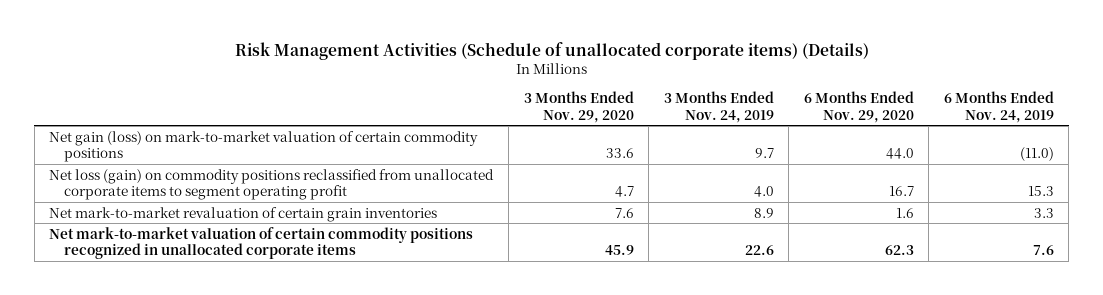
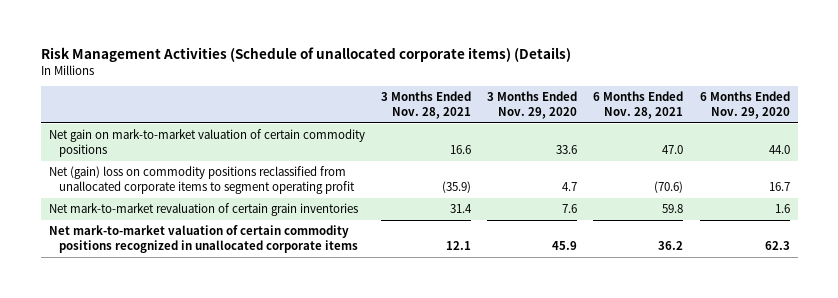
- | 3 Months Ended Nov. 29, 2020 | 3 Months Ended Nov. 24, 2019 | 6 Months Ended Nov. 29, 2020 | 6 Months Ended Nov. 24, 2019
+ | 3 Months Ended Nov. 28, 2021 | 3 Months Ended Nov. 29, 2020 | 6 Months Ended Nov. 28, 2021 | 6 Months Ended Nov. 29, 2020
- Net gain (loss) on mark-to-market valuation of certain commodity positions | 33.6 | 9.7 | 44.0 | (11.0)
- Net loss (gain) on commodity positions reclassified from unallocated corporate items to segment operating profit | 4.7 | 4.0 | 16.7 | 15.3
+ Net gain on mark-to-market valuation of certain commodity positions | 16.6 | 33.6 | 47.0 | 44.0
+ Net (gain) loss on commodity positions reclassified from unallocated corporate items to segment operating profit | (35.9) | 4.7 | (70.6) | 16.7

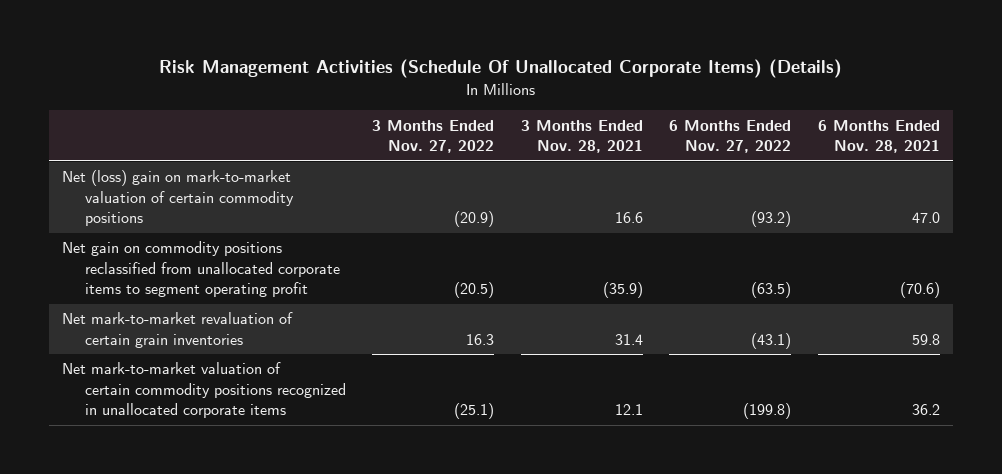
- Risk Management Activities (Schedule of unallocated corporate items) (Details)
+ Risk Management Activities (Schedule Of Unallocated Corporate Items) (Details)
- | 3 Months Ended Nov. 28, 2021 | 3 Months Ended Nov. 29, 2020 | 6 Months Ended Nov. 28, 2021 | 6 Months Ended Nov. 29, 2020
+ | 3 Months Ended Nov. 27, 2022 | 3 Months Ended Nov. 28, 2021 | 6 Months Ended Nov. 27, 2022 | 6 Months Ended Nov. 28, 2021
- Net gain on mark-to-market valuation of certain commodity positions | 16.6 | 33.6 | 47.0 | 44.0
- Net (gain) loss on commodity positions reclassified from unallocated corporate items to segment operating profit | (35.9) | 4.7 | (70.6) | 16.7
+ Net (loss) gain on mark-to-market valuation of certain commodity positions | (20.9) | 16.6 | (93.2) | 47.0
+ Net gain on commodity positions reclassified from unallocated corporate items to segment operating profit | (20.5) | (35.9) | (63.5) | (70.6)

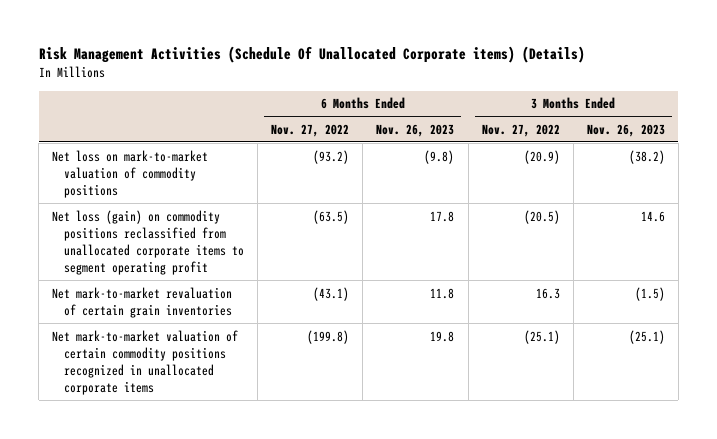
- Risk Management Activities (Schedule Of Unallocated Corporate Items) (Details)
+ Risk Management Activities (Schedule Of Unallocated Corporate items) (Details)
- | 3 Months Ended Nov. 27, 2022 | 3 Months Ended Nov. 28, 2021 | 6 Months Ended Nov. 27, 2022 | 6 Months Ended Nov. 28, 2021
+ | 6 Months Ended Nov. 27, 2022 | 6 Months Ended Nov. 26, 2023 | 3 Months Ended Nov. 27, 2022 | 3 Months Ended Nov. 26, 2023
- Net (loss) gain on mark-to-market valuation of certain commodity positions | (20.9) | 16.6 | (93.2) | 47.0
- Net gain on commodity positions reclassified from unallocated corporate items to segment operating profit | (20.5) | (35.9) | (63.5) | (70.6)
+ Net loss on mark-to-market valuation of commodity positions | (93.2) | (9.8) | (20.9) | (38.2)
+ Net loss (gain) on commodity positions reclassified from unallocated corporate items to segment operating profit | (63.5) | 17.8 | (20.5) | 14.6

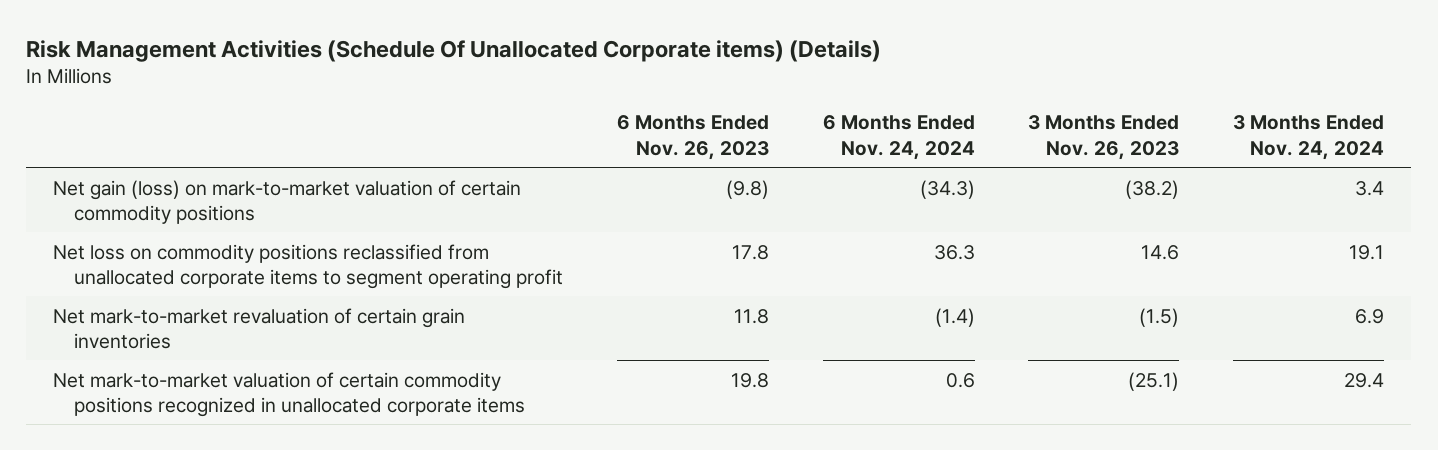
- | 6 Months Ended Nov. 27, 2022 | 6 Months Ended Nov. 26, 2023 | 3 Months Ended Nov. 27, 2022 | 3 Months Ended Nov. 26, 2023
+ | 6 Months Ended Nov. 26, 2023 | 6 Months Ended Nov. 24, 2024 | 3 Months Ended Nov. 26, 2023 | 3 Months Ended Nov. 24, 2024
- Net loss on mark-to-market valuation of commodity positions | (93.2) | (9.8) | (20.9) | (38.2)
- Net loss (gain) on commodity positions reclassified from unallocated corporate items to segment operating profit | (63.5) | 17.8 | (20.5) | 14.6
+ Net gain (loss) on mark-to-market valuation of certain commodity positions | (9.8) | (34.3) | (38.2) | 3.4
+ Net loss on commodity positions reclassified from unallocated corporate items to segment operating profit | 17.8 | 36.3 | 14.6 | 19.1

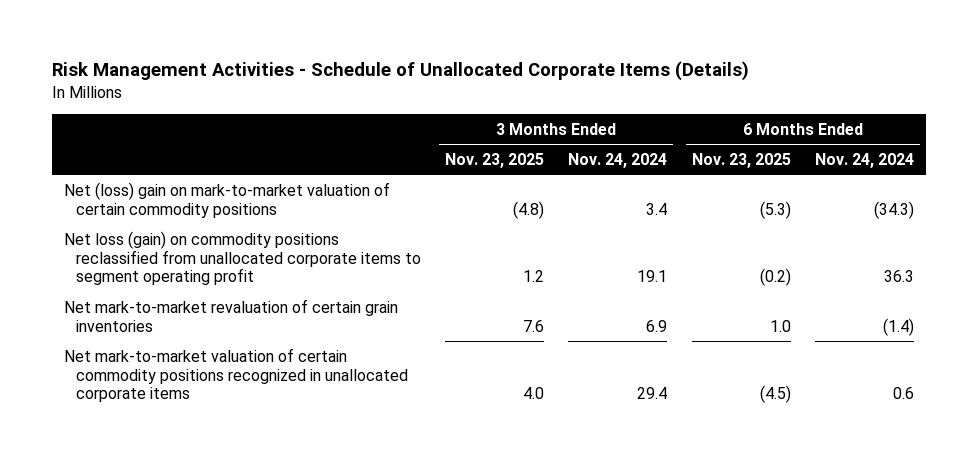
- Risk Management Activities (Schedule Of Unallocated Corporate items) (Details)
+ Risk Management Activities - Schedule of Unallocated Corporate Items (Details)
- | 6 Months Ended Nov. 26, 2023 | 6 Months Ended Nov. 24, 2024 | 3 Months Ended Nov. 26, 2023 | 3 Months Ended Nov. 24, 2024
+ | 3 Months Ended Nov. 23, 2025 | 3 Months Ended Nov. 24, 2024 | 6 Months Ended Nov. 23, 2025 | 6 Months Ended Nov. 24, 2024
- Net gain (loss) on mark-to-market valuation of certain commodity positions | (9.8) | (34.3) | (38.2) | 3.4
- Net loss on commodity positions reclassified from unallocated corporate items to segment operating profit | 17.8 | 36.3 | 14.6 | 19.1
+ Net (loss) gain on mark-to-market valuation of certain commodity positions | (4.8) | 3.4 | (5.3) | (34.3)
+ Net loss (gain) on commodity positions reclassified from unallocated corporate items to segment operating profit | 1.2 | 19.1 | (0.2) | 36.3

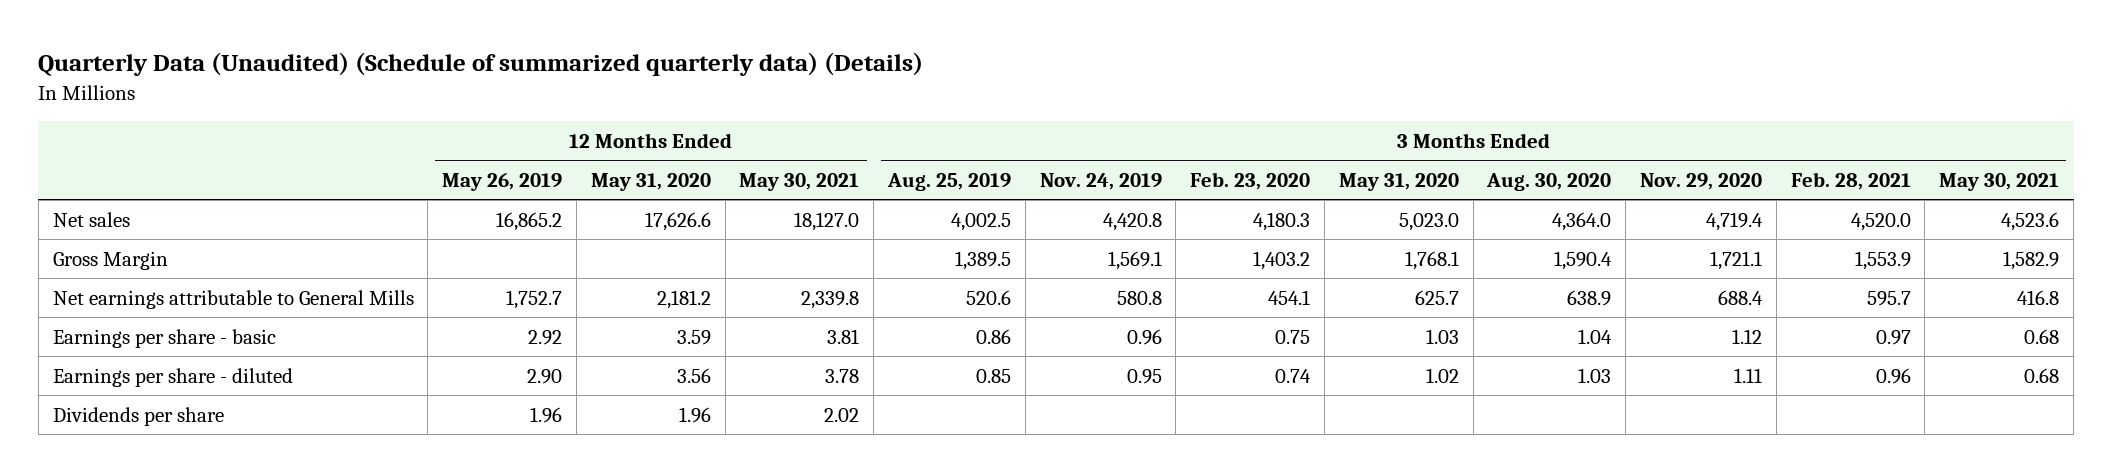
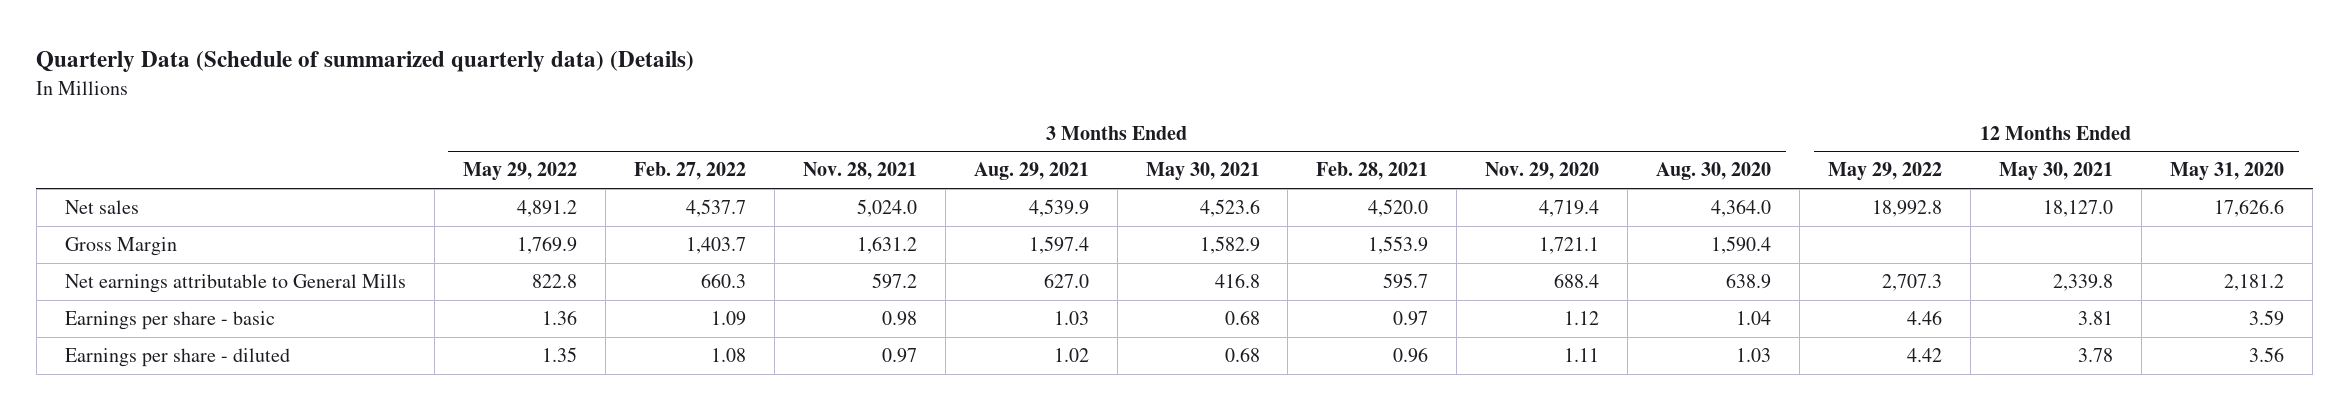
- Quarterly Data (Unaudited) (Schedule of summarized quarterly data) (Details)
+ Quarterly Data (Schedule of summarized quarterly data) (Details)
- | 12 Months Ended May 26, 2019 | 12 Months Ended May 31, 2020 | 12 Months Ended May 30, 2021 | 3 Months Ended Aug. 25, 2019 | 3 Months Ended Nov. 24, 2019 | 3 Months Ended Feb. 23, 2020 | 3 Months Ended May 31, 2020 | 3 Months Ended Aug. 30, 2020 | 3 Months Ended Nov. 29, 2020 | 3 Months Ended Feb. 28, 2021 | 3 Months Ended May 30, 2021
+ | 3 Months Ended May 29, 2022 | 3 Months Ended Feb. 27, 2022 | 3 Months Ended Nov. 28, 2021 | 3 Months Ended Aug. 29, 2021 | 3 Months Ended May 30, 2021 | 3 Months Ended Feb. 28, 2021 | 3 Months Ended Nov. 29, 2020 | 3 Months Ended Aug. 30, 2020 | 12 Months Ended May 29, 2022 | 12 Months Ended May 30, 2021 | 12 Months Ended May 31, 2020
- Dividends per share | 1.96 | 1.96 | 2.02 | | | | | | | |

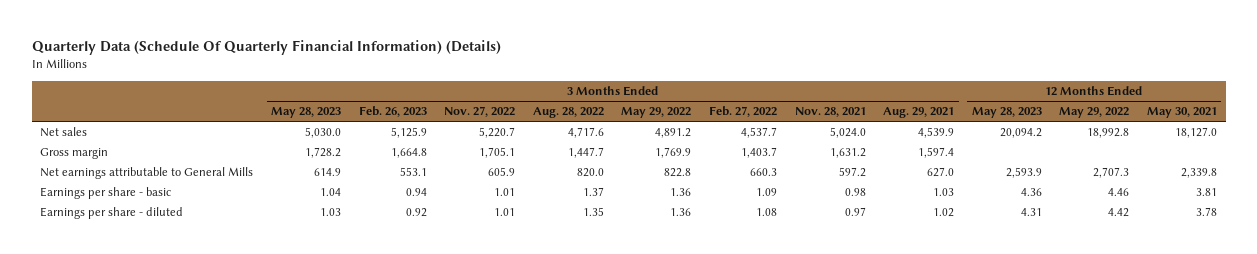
- Quarterly Data (Schedule of summarized quarterly data) (Details)
+ Quarterly Data (Schedule Of Quarterly Financial Information) (Details)
- | 3 Months Ended May 29, 2022 | 3 Months Ended Feb. 27, 2022 | 3 Months Ended Nov. 28, 2021 | 3 Months Ended Aug. 29, 2021 | 3 Months Ended May 30, 2021 | 3 Months Ended Feb. 28, 2021 | 3 Months Ended Nov. 29, 2020 | 3 Months Ended Aug. 30, 2020 | 12 Months Ended May 29, 2022 | 12 Months Ended May 30, 2021 | 12 Months Ended May 31, 2020
+ | 3 Months Ended May 28, 2023 | 3 Months Ended Feb. 26, 2023 | 3 Months Ended Nov. 27, 2022 | 3 Months Ended Aug. 28, 2022 | 3 Months Ended May 29, 2022 | 3 Months Ended Feb. 27, 2022 | 3 Months Ended Nov. 28, 2021 | 3 Months Ended Aug. 29, 2021 | 12 Months Ended May 28, 2023 | 12 Months Ended May 29, 2022 | 12 Months Ended May 30, 2021
- Gross Margin | 1,769.9 | 1,403.7 | 1,631.2 | 1,597.4 | 1,582.9 | 1,553.9 | 1,721.1 | 1,590.4 | | |
+ Gross margin | 1,728.2 | 1,664.8 | 1,705.1 | 1,447.7 | 1,769.9 | 1,403.7 | 1,631.2 | 1,597.4 | | |
- Earnings per share - diluted | 1.35 | 1.08 | 0.97 | 1.02 | 0.68 | 0.96 | 1.11 | 1.03 | 4.42 | 3.78 | 3.56
+ Earnings per share - diluted | 1.03 | 0.92 | 1.01 | 1.35 | 1.36 | 1.08 | 0.97 | 1.02 | 4.31 | 4.42 | 3.78

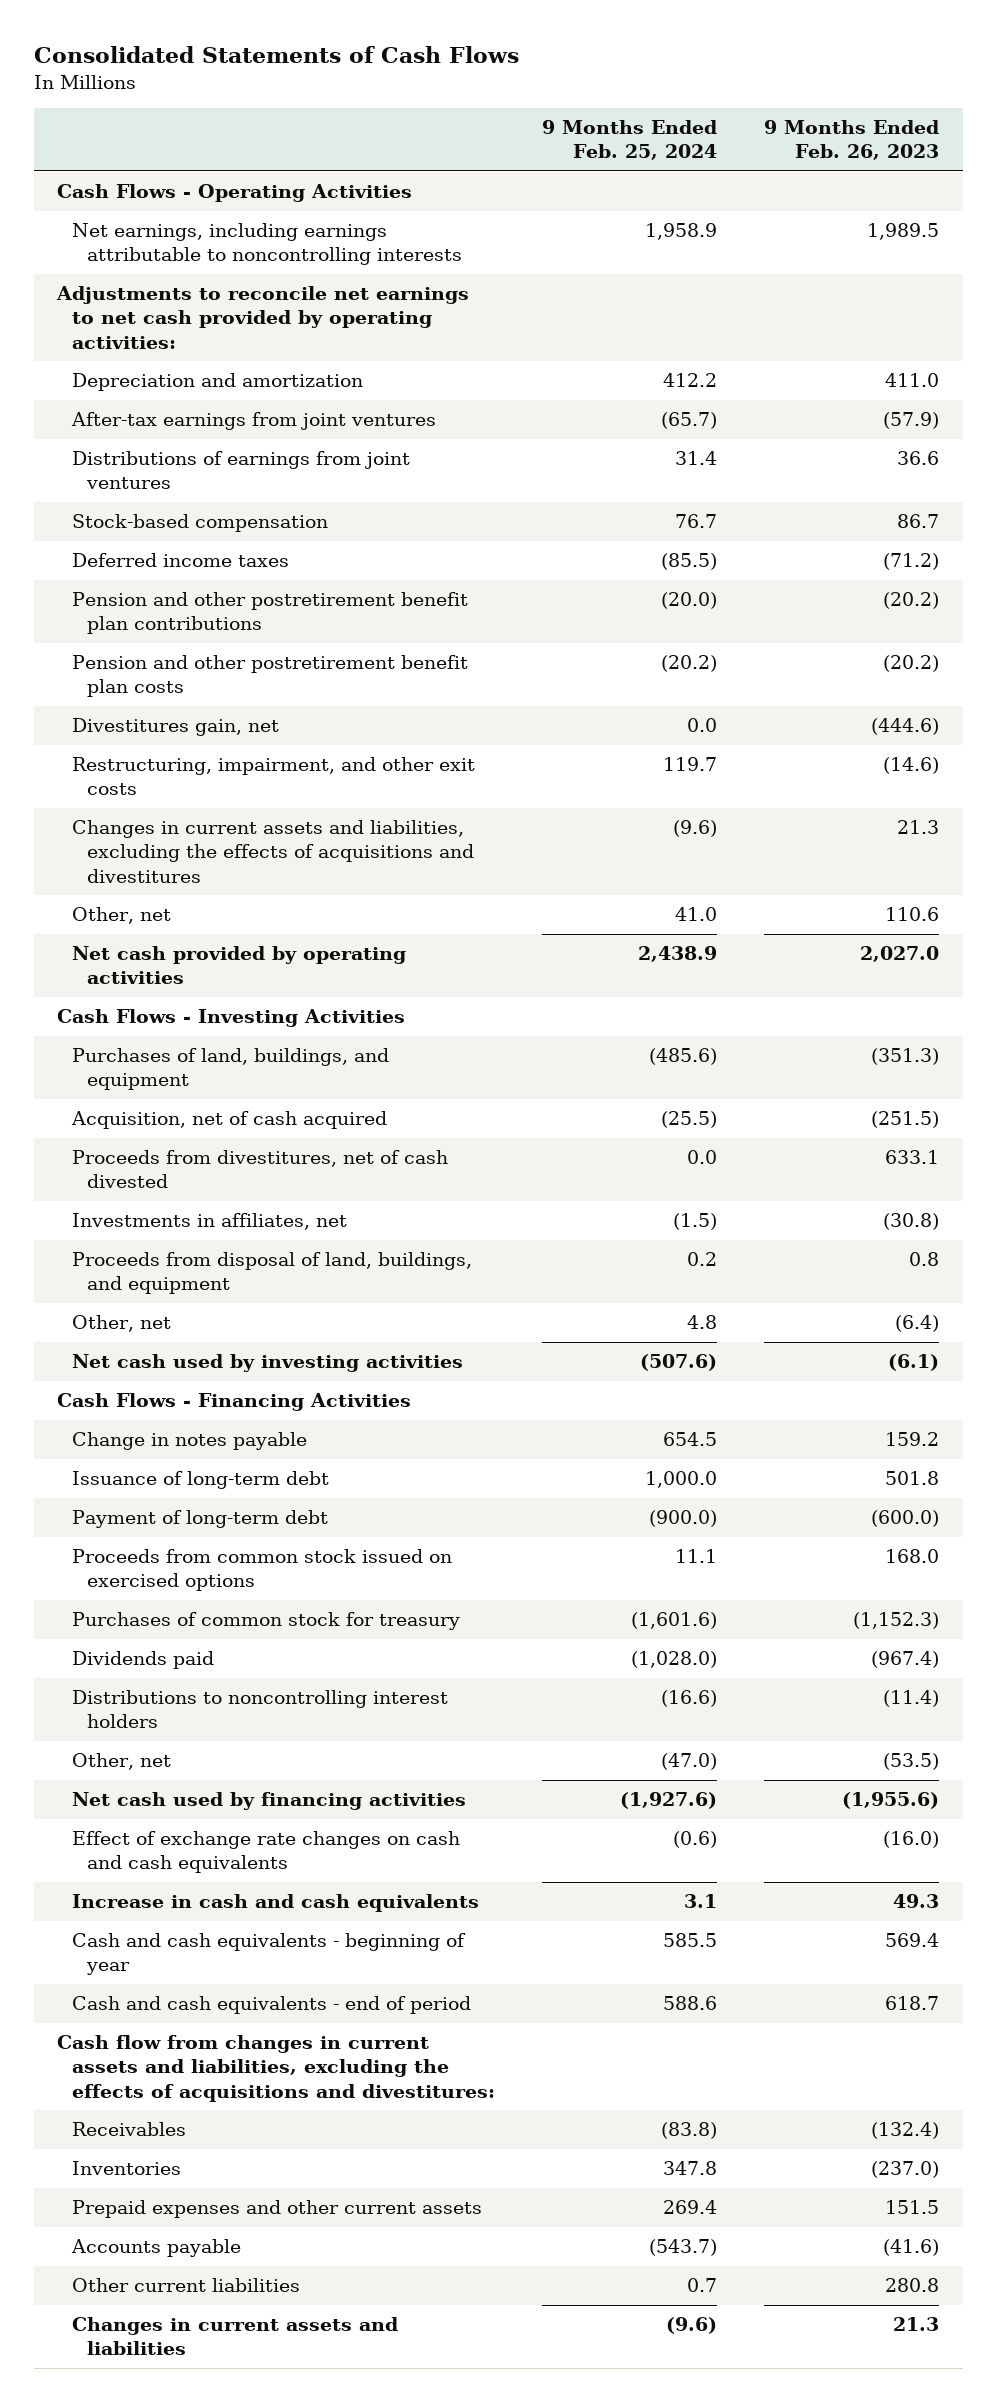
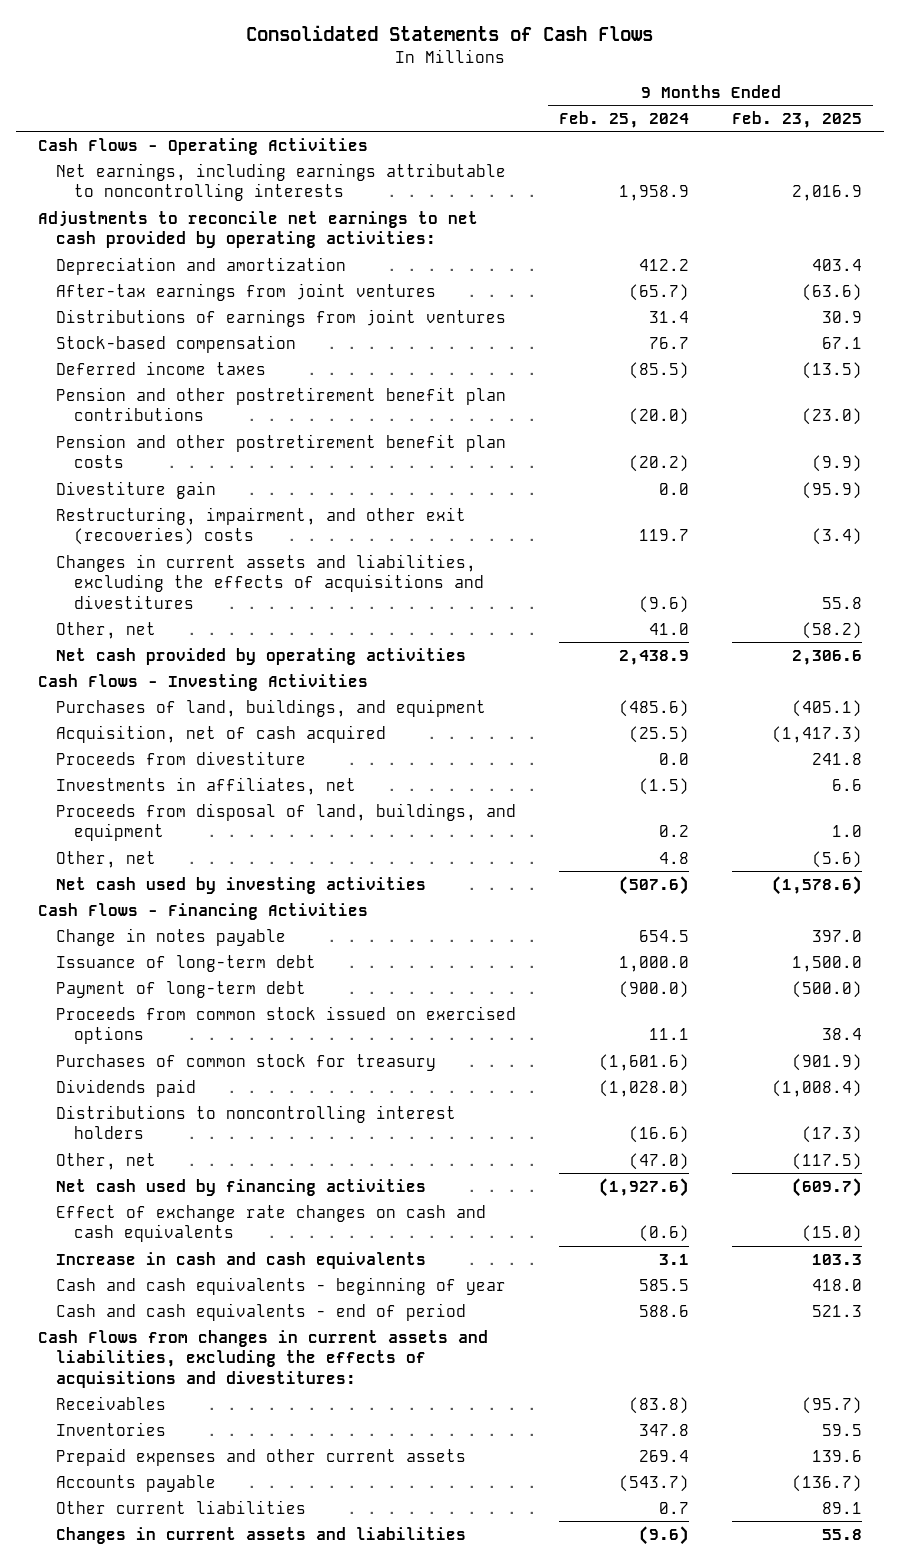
- | 9 Months Ended Feb. 25, 2024 | 9 Months Ended Feb. 26, 2023
+ | 9 Months Ended Feb. 25, 2024 | 9 Months Ended Feb. 23, 2025
- Divestitures gain, net | 0.0 | (444.6)
- Restructuring, impairment, and other exit costs | 119.7 | (14.6)
+ Divestiture gain | 0.0 | (95.9)
+ Restructuring, impairment, and other exit (recoveries) costs | 119.7 | (3.4)
- Proceeds from divestitures, net of cash divested | 0.0 | 633.1
+ Proceeds from divestiture | 0.0 | 241.8
- Cash flow from changes in current assets and liabilities, excluding the effects of acquisitions and divestitures:
+ Cash Flows from changes in current assets and liabilities, excluding the effects of acquisitions and divestitures:

